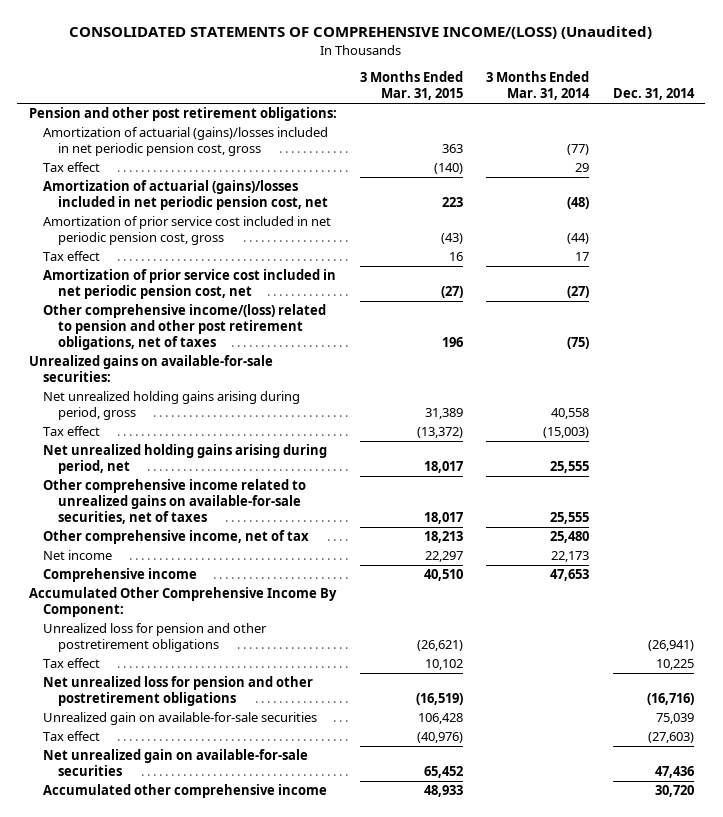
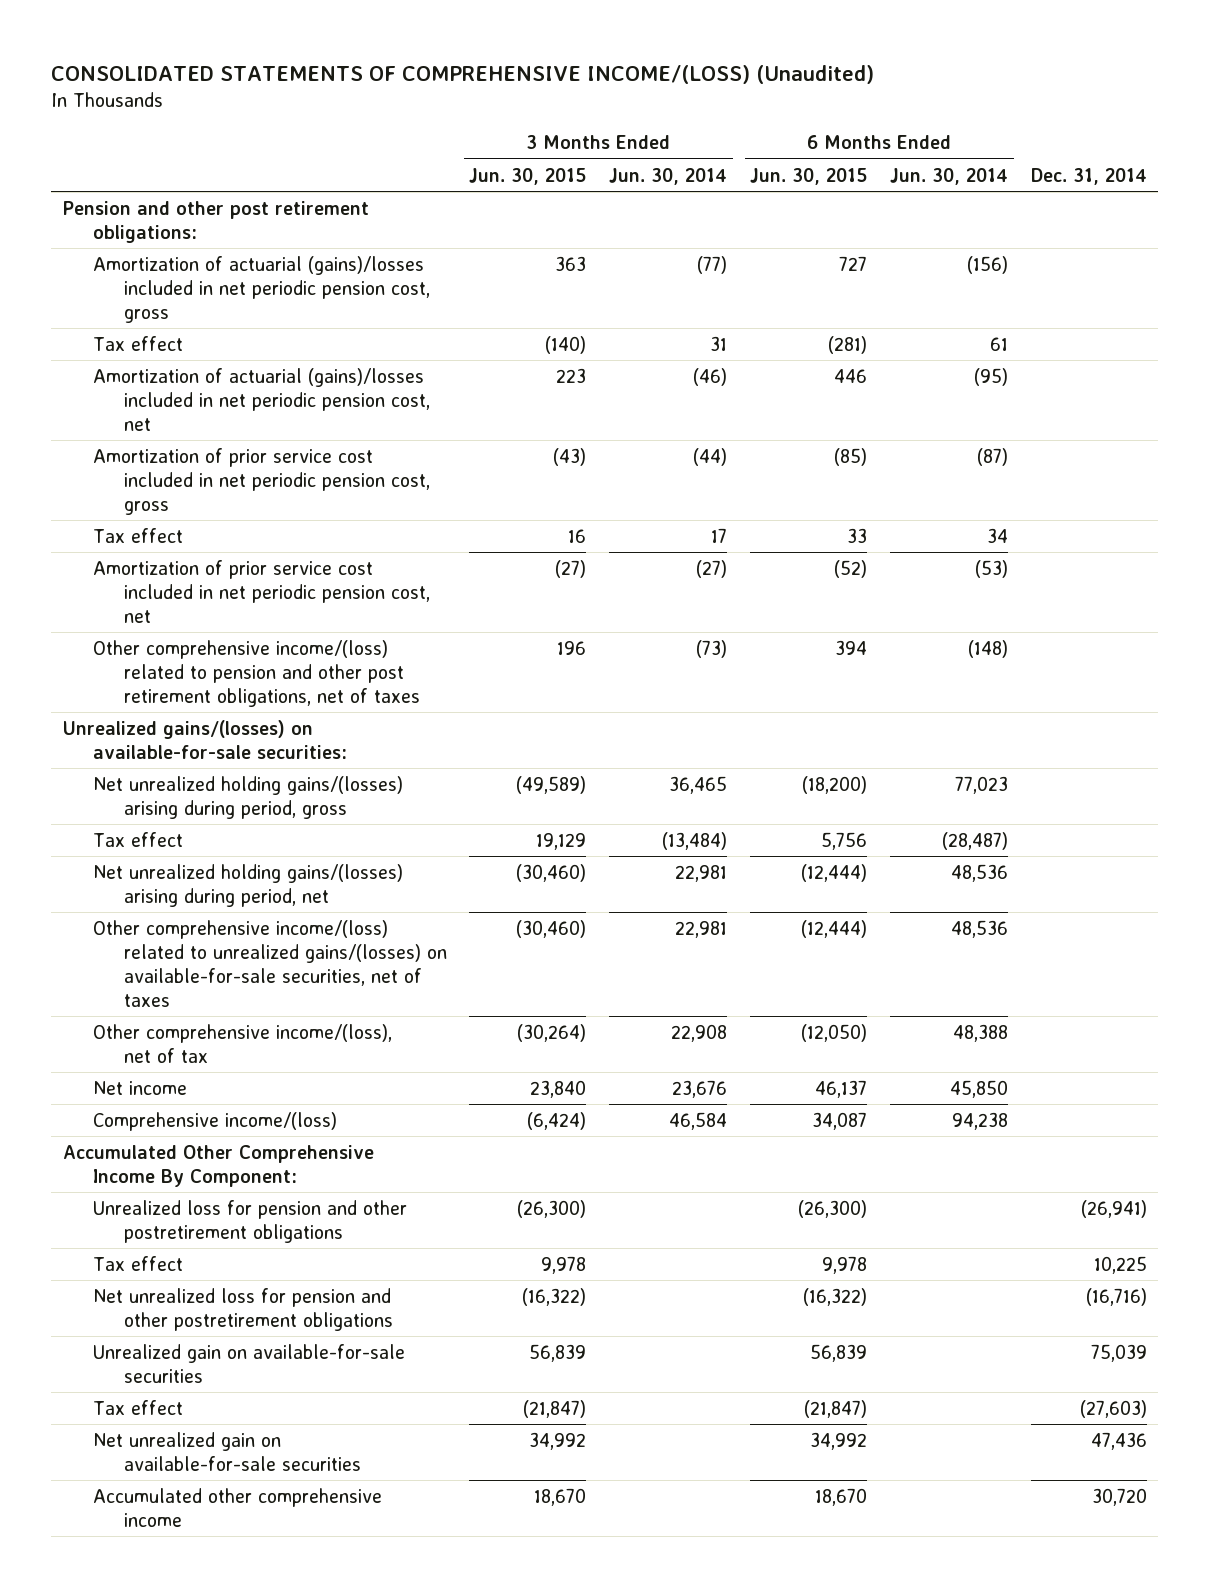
- | 3 Months Ended Mar. 31, 2015 | 3 Months Ended Mar. 31, 2014 | Dec. 31, 2014
+ | 3 Months Ended Jun. 30, 2015 | 3 Months Ended Jun. 30, 2014 | 6 Months Ended Jun. 30, 2015 | 6 Months Ended Jun. 30, 2014 | Dec. 31, 2014
- Unrealized gains on available-for-sale securities:
- Net unrealized holding gains arising during period, gross | 31,389 | 40,558 |
+ Unrealized gains/(losses) on available-for-sale securities:
+ Net unrealized holding gains/(losses) arising during period, gross | (49,589) | 36,465 | (18,200) | 77,023 |
- Net unrealized holding gains arising during period, net | 18,017 | 25,555 |
- Other comprehensive income related to unrealized gains on available-for-sale securities, net of taxes | 18,017 | 25,555 |
- Other comprehensive income, net of tax | 18,213 | 25,480 |
+ Net unrealized holding gains/(losses) arising during period, net | (30,460) | 22,981 | (12,444) | 48,536 |
+ Other comprehensive income/(loss) related to unrealized gains/(losses) on available-for-sale securities, net of taxes | (30,460) | 22,981 | (12,444) | 48,536 |
+ Other comprehensive income/(loss), net of tax | (30,264) | 22,908 | (12,050) | 48,388 |
- Comprehensive income | 40,510 | 47,653 |
+ Comprehensive income/(loss) | (6,424) | 46,584 | 34,087 | 94,238 |

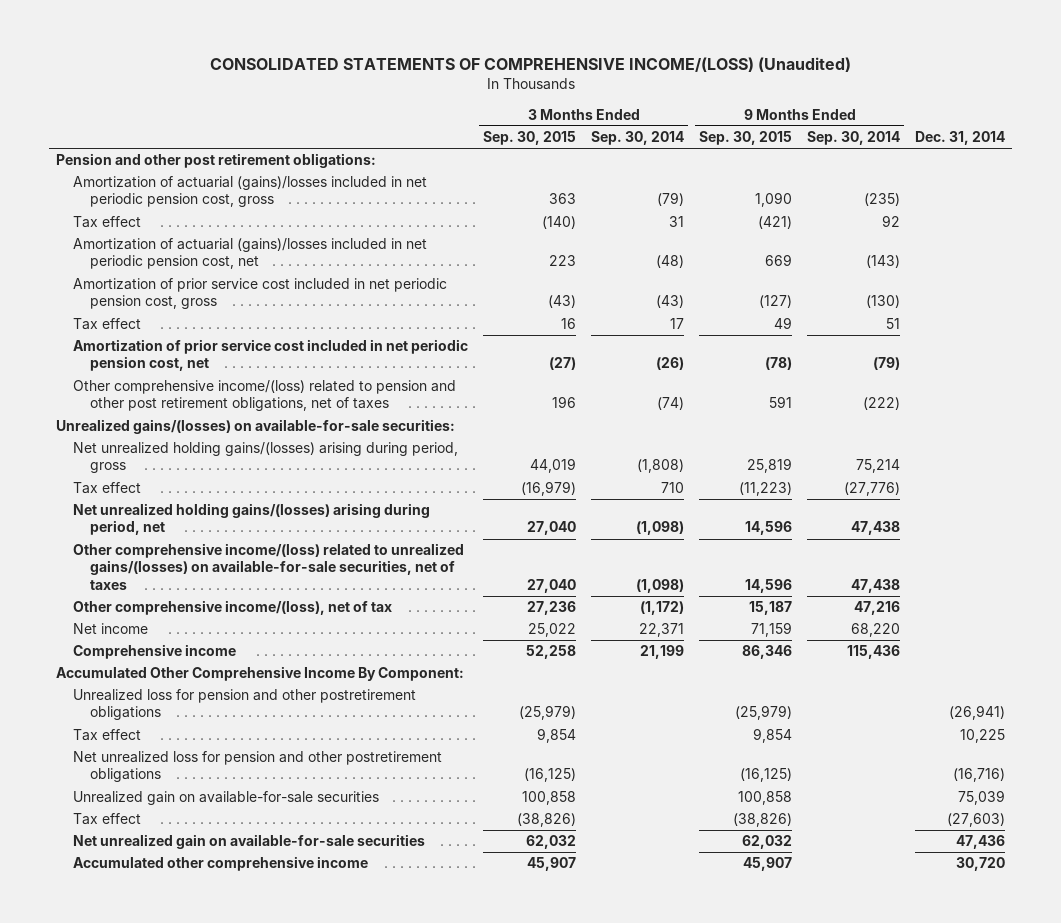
- | 3 Months Ended Jun. 30, 2015 | 3 Months Ended Jun. 30, 2014 | 6 Months Ended Jun. 30, 2015 | 6 Months Ended Jun. 30, 2014 | Dec. 31, 2014
+ | 3 Months Ended Sep. 30, 2015 | 3 Months Ended Sep. 30, 2014 | 9 Months Ended Sep. 30, 2015 | 9 Months Ended Sep. 30, 2014 | Dec. 31, 2014
- Comprehensive income/(loss) | (6,424) | 46,584 | 34,087 | 94,238 |
+ Comprehensive income | 52,258 | 21,199 | 86,346 | 115,436 |

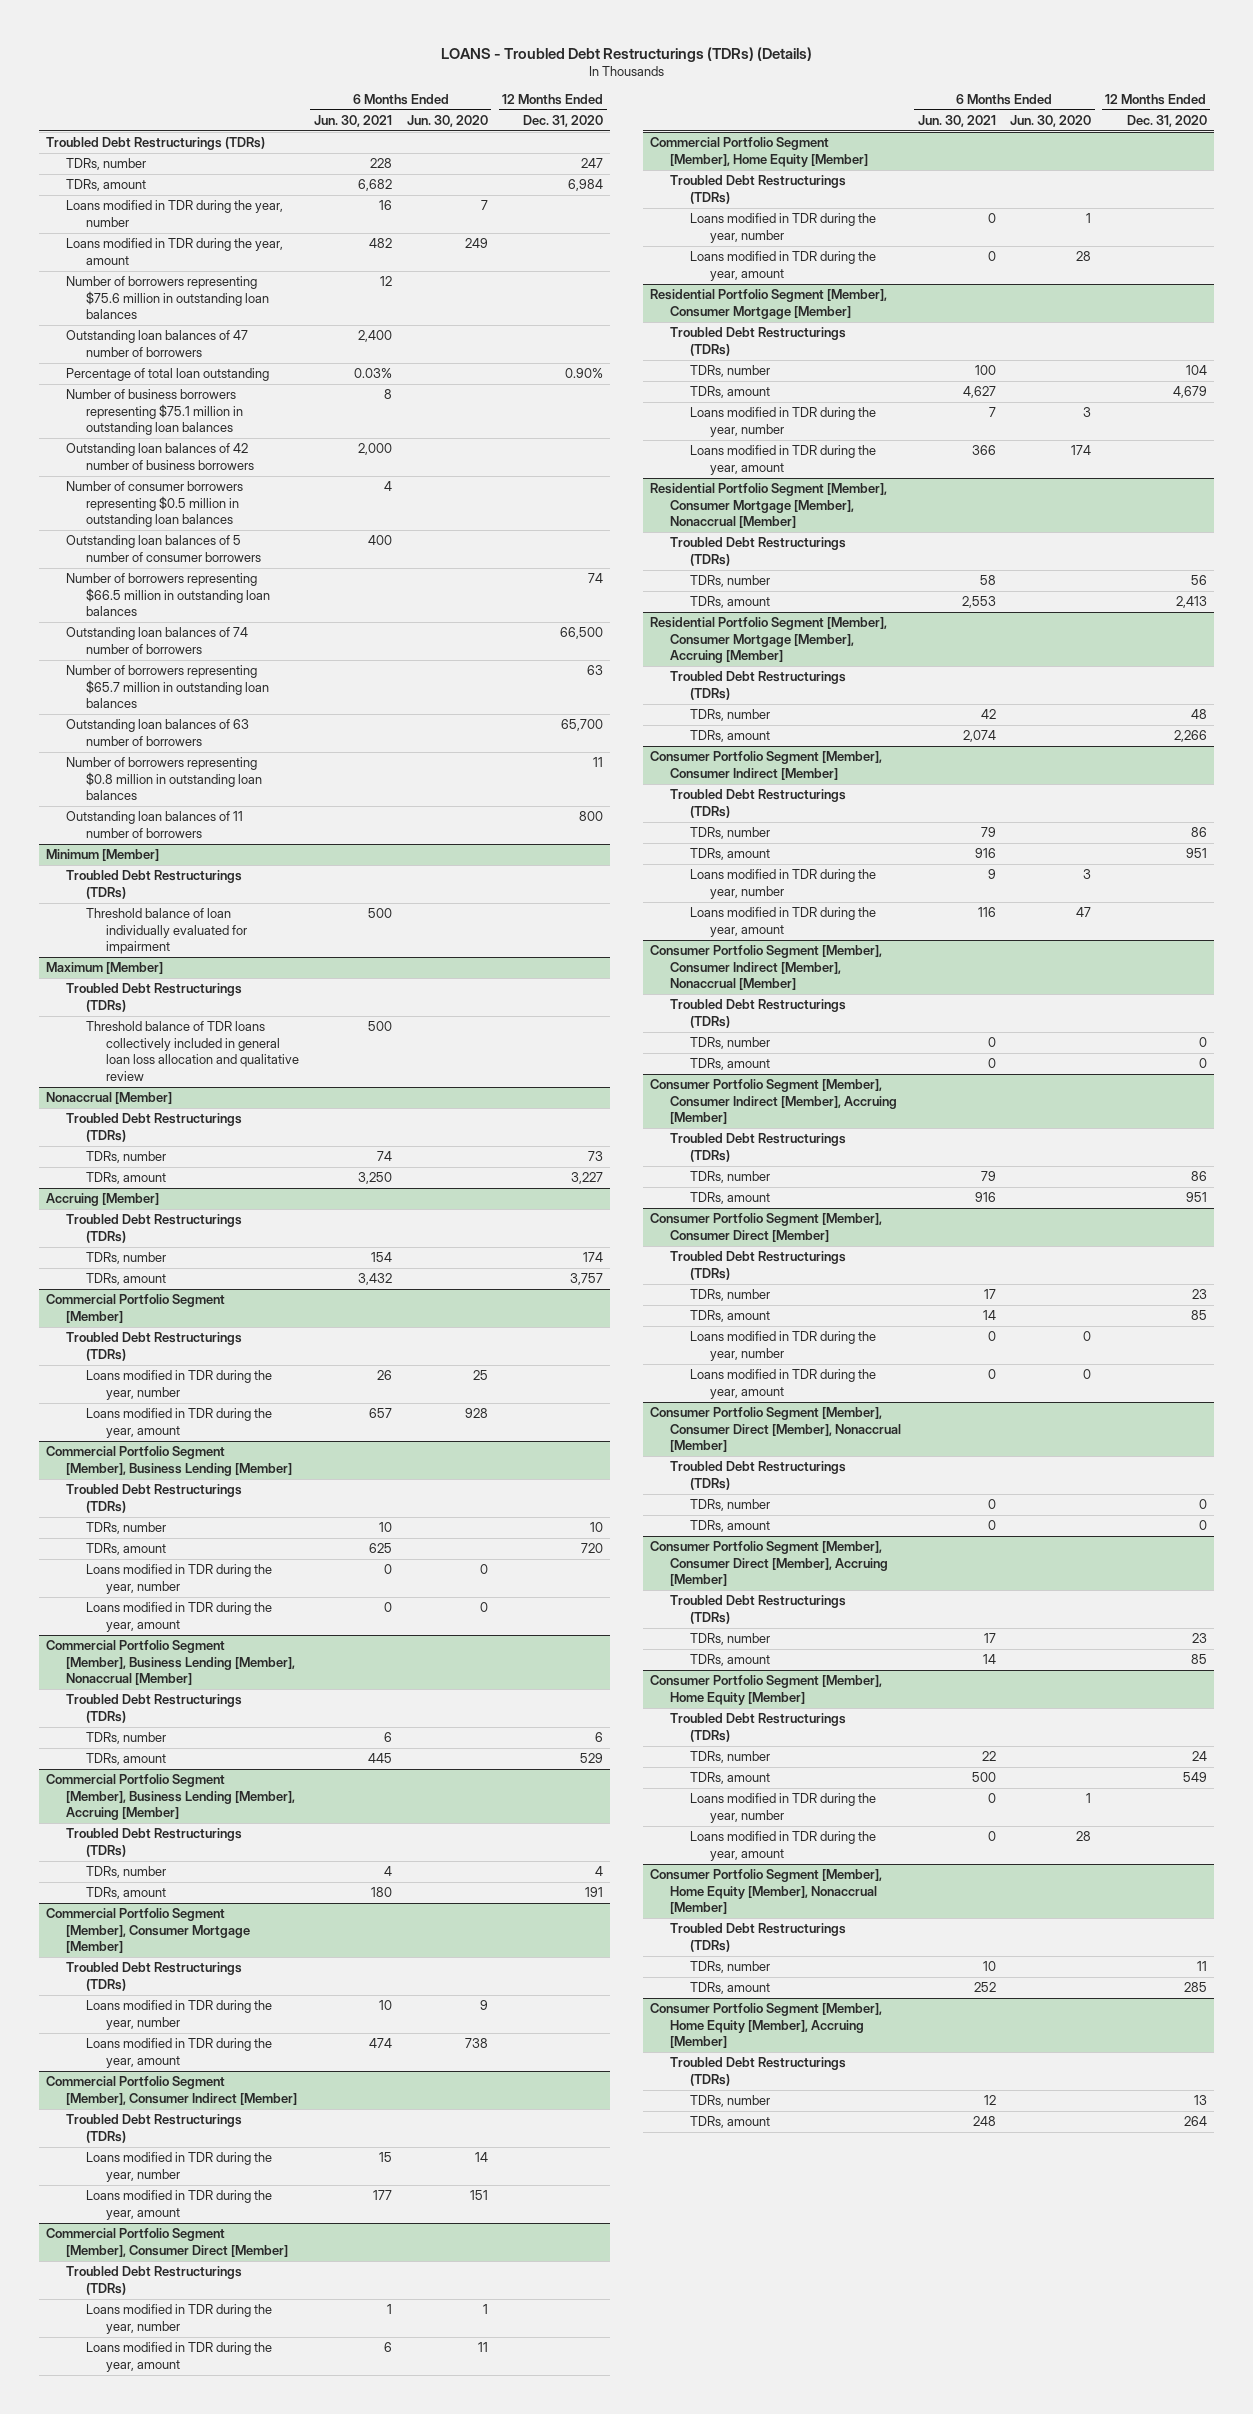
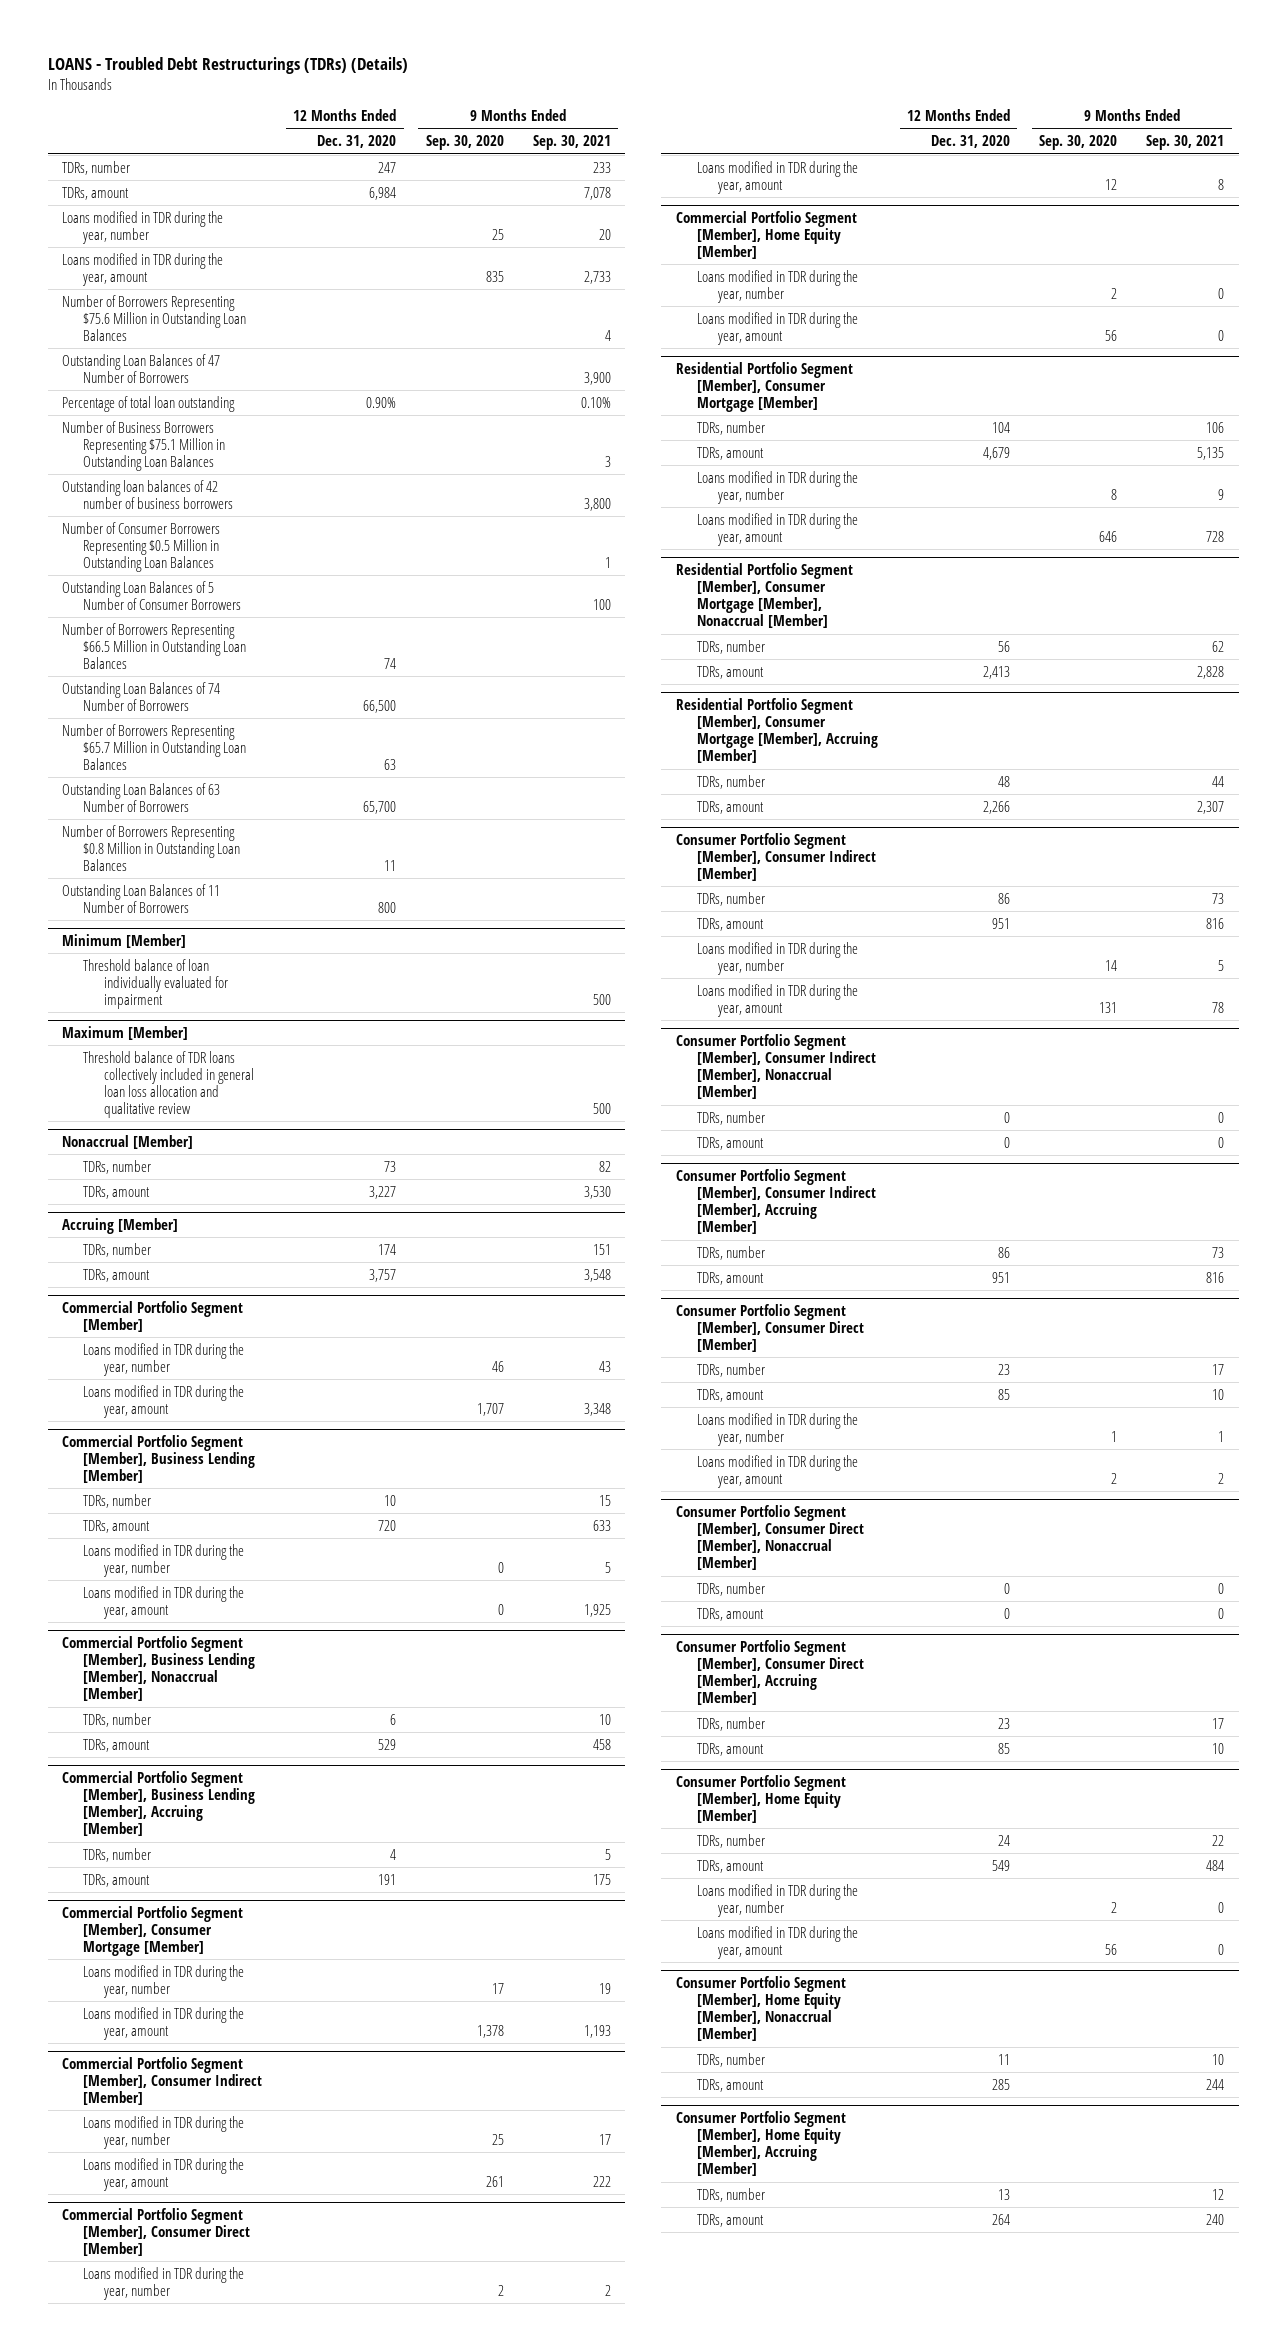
- | 6 Months Ended Jun. 30, 2021 | 6 Months Ended Jun. 30, 2020 | 12 Months Ended Dec. 31, 2020
+ | 12 Months Ended Dec. 31, 2020 | 9 Months Ended Sep. 30, 2020 | 9 Months Ended Sep. 30, 2021
- Troubled Debt Restructurings (TDRs)
- Number of borrowers representing $75.6 million in outstanding loan balances | 12 | |
- Outstanding loan balances of 47 number of borrowers | 2,400 | |
+ Number of Borrowers Representing $75.6 Million in Outstanding Loan Balances | | | 4
+ Outstanding Loan Balances of 47 Number of Borrowers | | | 3,900
- Number of business borrowers representing $75.1 million in outstanding loan balances | 8 | |
+ Number of Business Borrowers Representing $75.1 Million in Outstanding Loan Balances | | | 3
- Number of consumer borrowers representing $0.5 million in outstanding loan balances | 4 | |
- Outstanding loan balances of 5 number of consumer borrowers | 400 | |
- Number of borrowers representing $66.5 million in outstanding loan balances | | | 74
- Outstanding loan balances of 74 number of borrowers | | | 66,500
- Number of borrowers representing $65.7 million in outstanding loan balances | | | 63
- Outstanding loan balances of 63 number of borrowers | | | 65,700
- Number of borrowers representing $0.8 million in outstanding loan balances | | | 11
- Outstanding loan balances of 11 number of borrowers | | | 800
+ Number of Consumer Borrowers Representing $0.5 Million in Outstanding Loan Balances | | | 1
+ Outstanding Loan Balances of 5 Number of Consumer Borrowers | | | 100
+ Number of Borrowers Representing $66.5 Million in Outstanding Loan Balances | 74 | |
+ Outstanding Loan Balances of 74 Number of Borrowers | 66,500 | |
+ Number of Borrowers Representing $65.7 Million in Outstanding Loan Balances | 63 | |
+ Outstanding Loan Balances of 63 Number of Borrowers | 65,700 | |
+ Number of Borrowers Representing $0.8 Million in Outstanding Loan Balances | 11 | |
+ Outstanding Loan Balances of 11 Number of Borrowers | 800 | |
@ Minimum [Member]
- Troubled Debt Restructurings (TDRs)
@ Maximum [Member]
- Troubled Debt Restructurings (TDRs)
@ Nonaccrual [Member]
- Troubled Debt Restructurings (TDRs)
@ Accruing [Member]
- Troubled Debt Restructurings (TDRs)
@ Commercial Portfolio Segment [Member]
- Troubled Debt Restructurings (TDRs)
@ Commercial Portfolio Segment [Member], Business Lending [Member]
- Troubled Debt Restructurings (TDRs)
@ Commercial Portfolio Segment [Member], Business Lending [Member], Nonaccrual [Member]
- Troubled Debt Restructurings (TDRs)
@ Commercial Portfolio Segment [Member], Business Lending [Member], Accruing [Member]
- Troubled Debt Restructurings (TDRs)
@ Commercial Portfolio Segment [Member], Consumer Mortgage [Member]
- Troubled Debt Restructurings (TDRs)
@ Commercial Portfolio Segment [Member], Consumer Indirect [Member]
- Troubled Debt Restructurings (TDRs)
@ Commercial Portfolio Segment [Member], Consumer Direct [Member]
- Troubled Debt Restructurings (TDRs)
@ Commercial Portfolio Segment [Member], Home Equity [Member]
- Troubled Debt Restructurings (TDRs)
@ Residential Portfolio Segment [Member], Consumer Mortgage [Member]
- Troubled Debt Restructurings (TDRs)
@ Residential Portfolio Segment [Member], Consumer Mortgage [Member], Nonaccrual [Member]
- Troubled Debt Restructurings (TDRs)
@ Residential Portfolio Segment [Member], Consumer Mortgage [Member], Accruing [Member]
- Troubled Debt Restructurings (TDRs)
@ Consumer Portfolio Segment [Member], Consumer Indirect [Member]
- Troubled Debt Restructurings (TDRs)
@ Consumer Portfolio Segment [Member], Consumer Indirect [Member], Nonaccrual [Member]
- Troubled Debt Restructurings (TDRs)
@ Consumer Portfolio Segment [Member], Consumer Indirect [Member], Accruing [Member]
- Troubled Debt Restructurings (TDRs)
@ Consumer Portfolio Segment [Member], Consumer Direct [Member]
- Troubled Debt Restructurings (TDRs)
@ Consumer Portfolio Segment [Member], Consumer Direct [Member], Nonaccrual [Member]
- Troubled Debt Restructurings (TDRs)
@ Consumer Portfolio Segment [Member], Consumer Direct [Member], Accruing [Member]
- Troubled Debt Restructurings (TDRs)
@ Consumer Portfolio Segment [Member], Home Equity [Member]
- Troubled Debt Restructurings (TDRs)
@ Consumer Portfolio Segment [Member], Home Equity [Member], Nonaccrual [Member]
- Troubled Debt Restructurings (TDRs)
@ Consumer Portfolio Segment [Member], Home Equity [Member], Accruing [Member]
- Troubled Debt Restructurings (TDRs)

